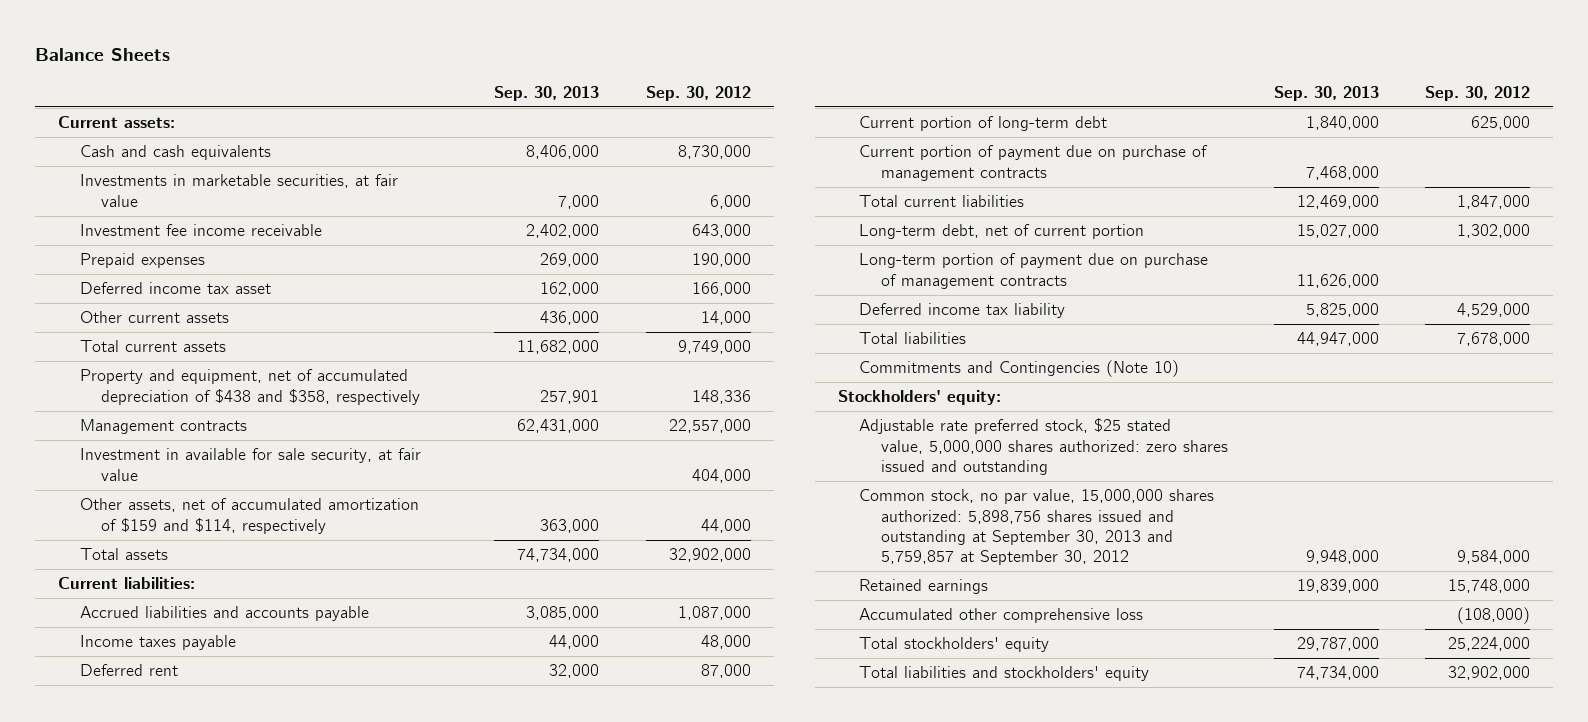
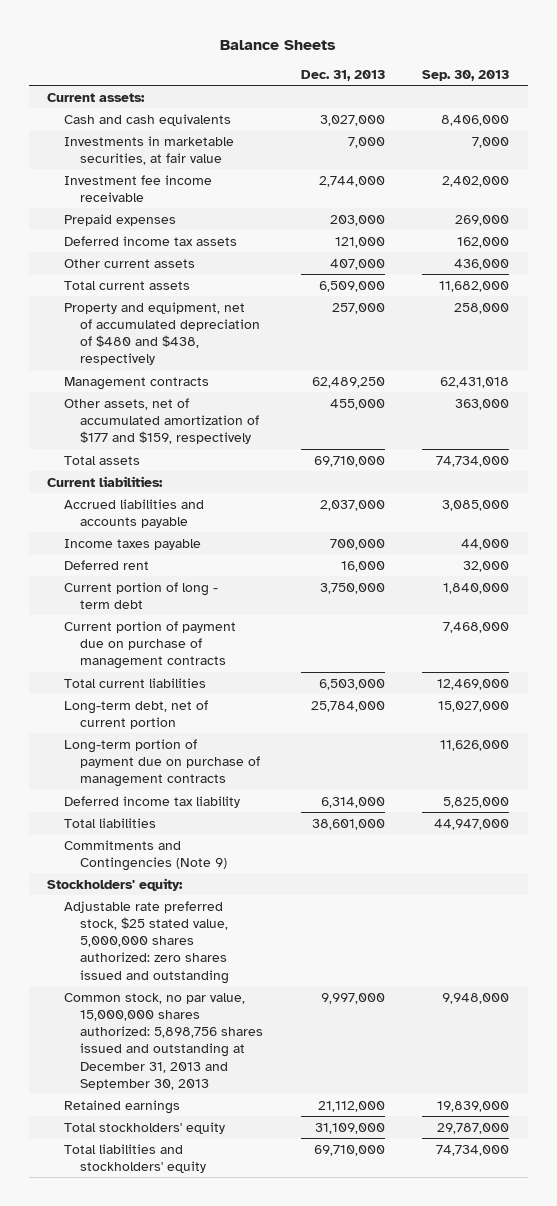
- | Sep. 30, 2013 | Sep. 30, 2012
+ | Dec. 31, 2013 | Sep. 30, 2013
- Deferred income tax asset | 162,000 | 166,000
+ Deferred income tax assets | 121,000 | 162,000
- Property and equipment, net of accumulated depreciation of $438 and $358, respectively | 257,901 | 148,336
- Management contracts | 62,431,000 | 22,557,000
- Investment in available for sale security, at fair value | | 404,000
- Other assets, net of accumulated amortization of $159 and $114, respectively | 363,000 | 44,000
+ Property and equipment, net of accumulated depreciation of $480 and $438, respectively | 257,000 | 258,000
+ Management contracts | 62,489,250 | 62,431,018
+ Other assets, net of accumulated amortization of $177 and $159, respectively | 455,000 | 363,000
- Current portion of long-term debt | 1,840,000 | 625,000
+ Current portion of long - term debt | 3,750,000 | 1,840,000
- Commitments and Contingencies (Note 10)
+ Commitments and Contingencies (Note 9)
- Common stock, no par value, 15,000,000 shares authorized: 5,898,756 shares issued and outstanding at September 30, 2013 and 5,759,857 at September 30, 2012 | 9,948,000 | 9,584,000
+ Common stock, no par value, 15,000,000 shares authorized: 5,898,756 shares issued and outstanding at December 31, 2013 and September 30, 2013 | 9,997,000 | 9,948,000
- Accumulated other comprehensive loss | | (108,000)

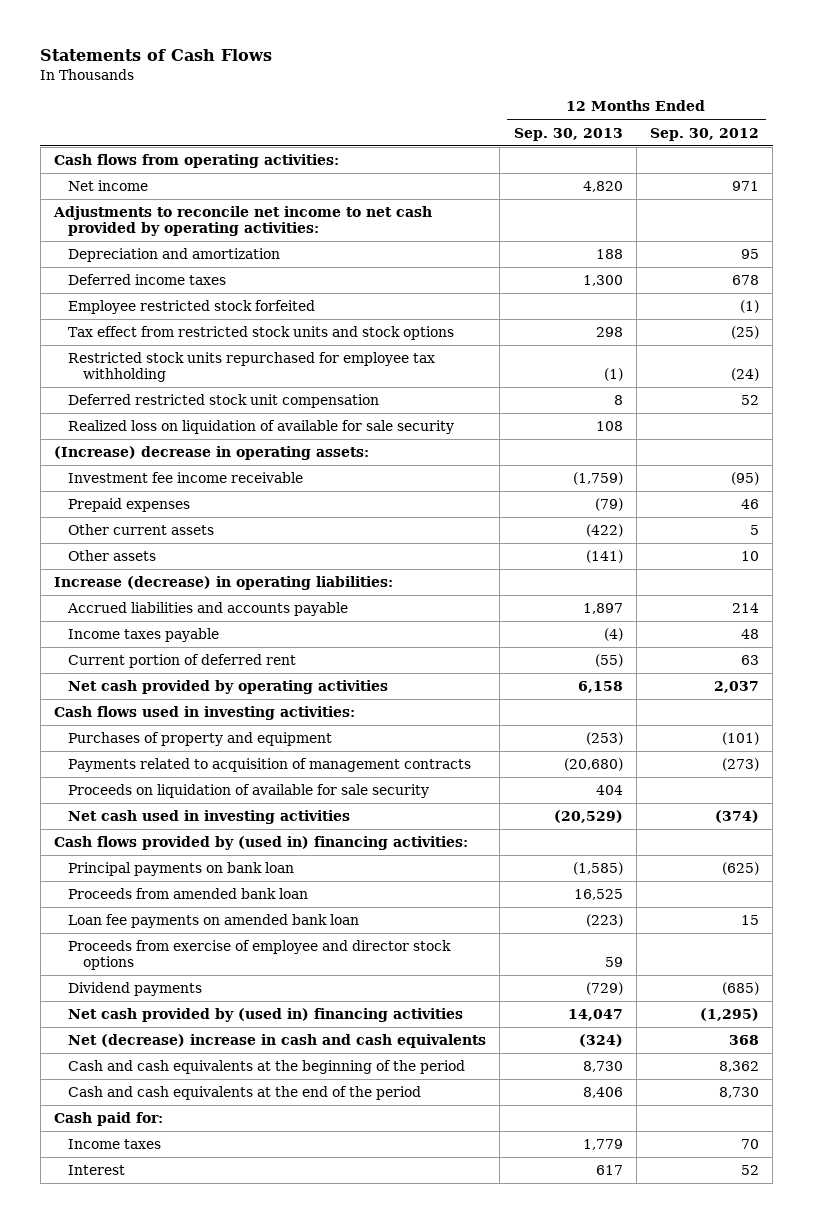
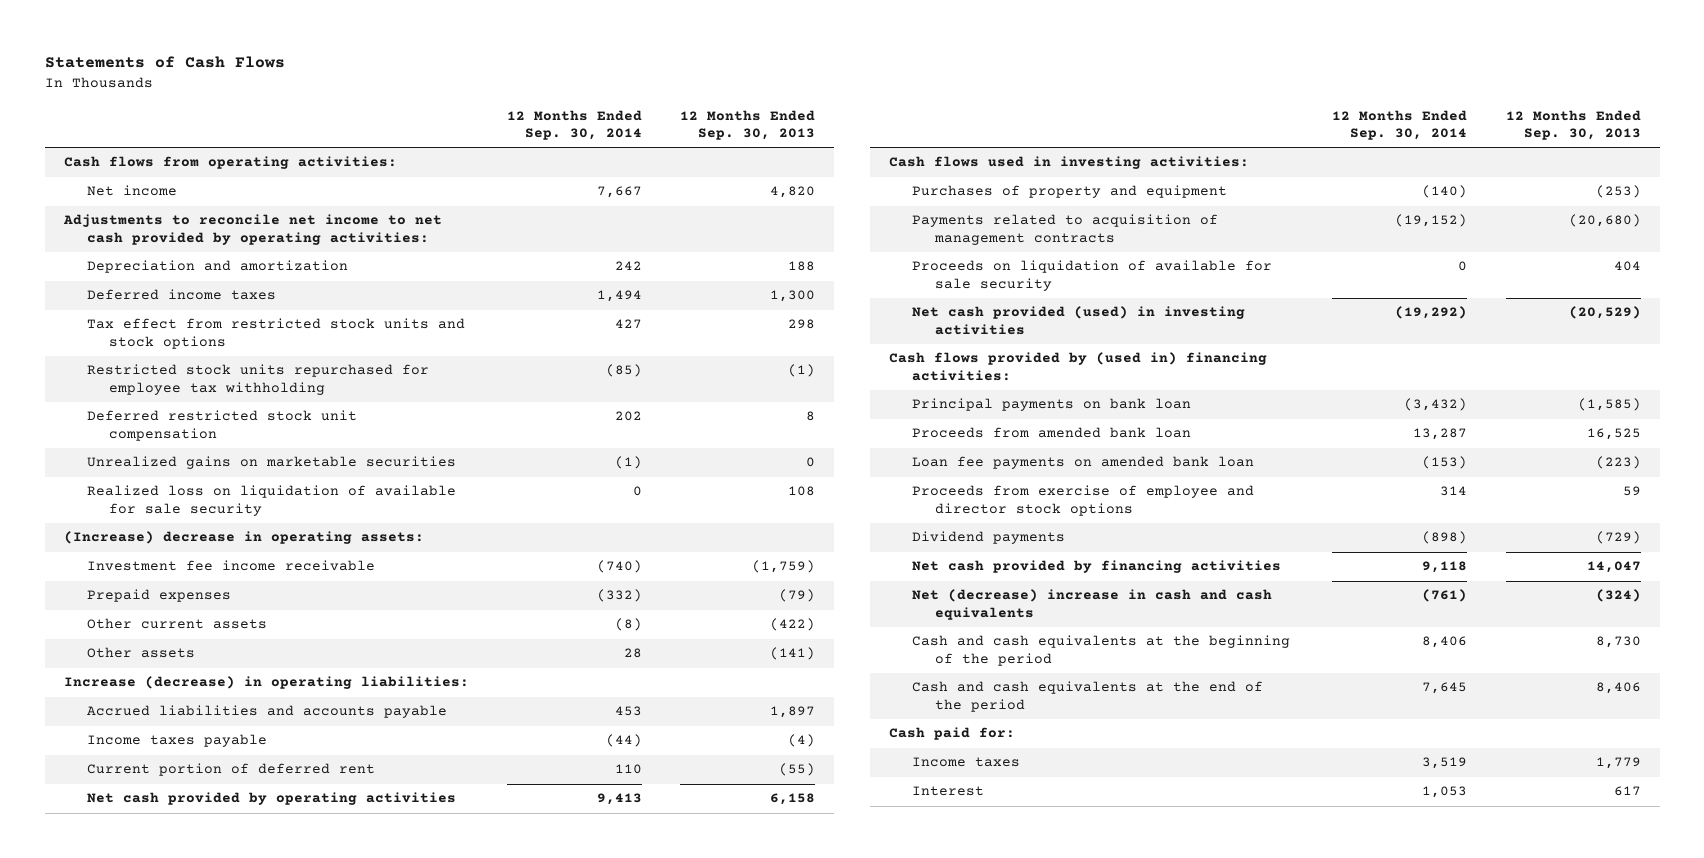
- | 12 Months Ended Sep. 30, 2013 | 12 Months Ended Sep. 30, 2012
+ | 12 Months Ended Sep. 30, 2014 | 12 Months Ended Sep. 30, 2013
- Employee restricted stock forfeited | | (1)
+ Unrealized gains on marketable securities | (1) | 0
- Net cash used in investing activities | (20,529) | (374)
+ Net cash provided (used) in investing activities | (19,292) | (20,529)
- Net cash provided by (used in) financing activities | 14,047 | (1,295)
+ Net cash provided by financing activities | 9,118 | 14,047

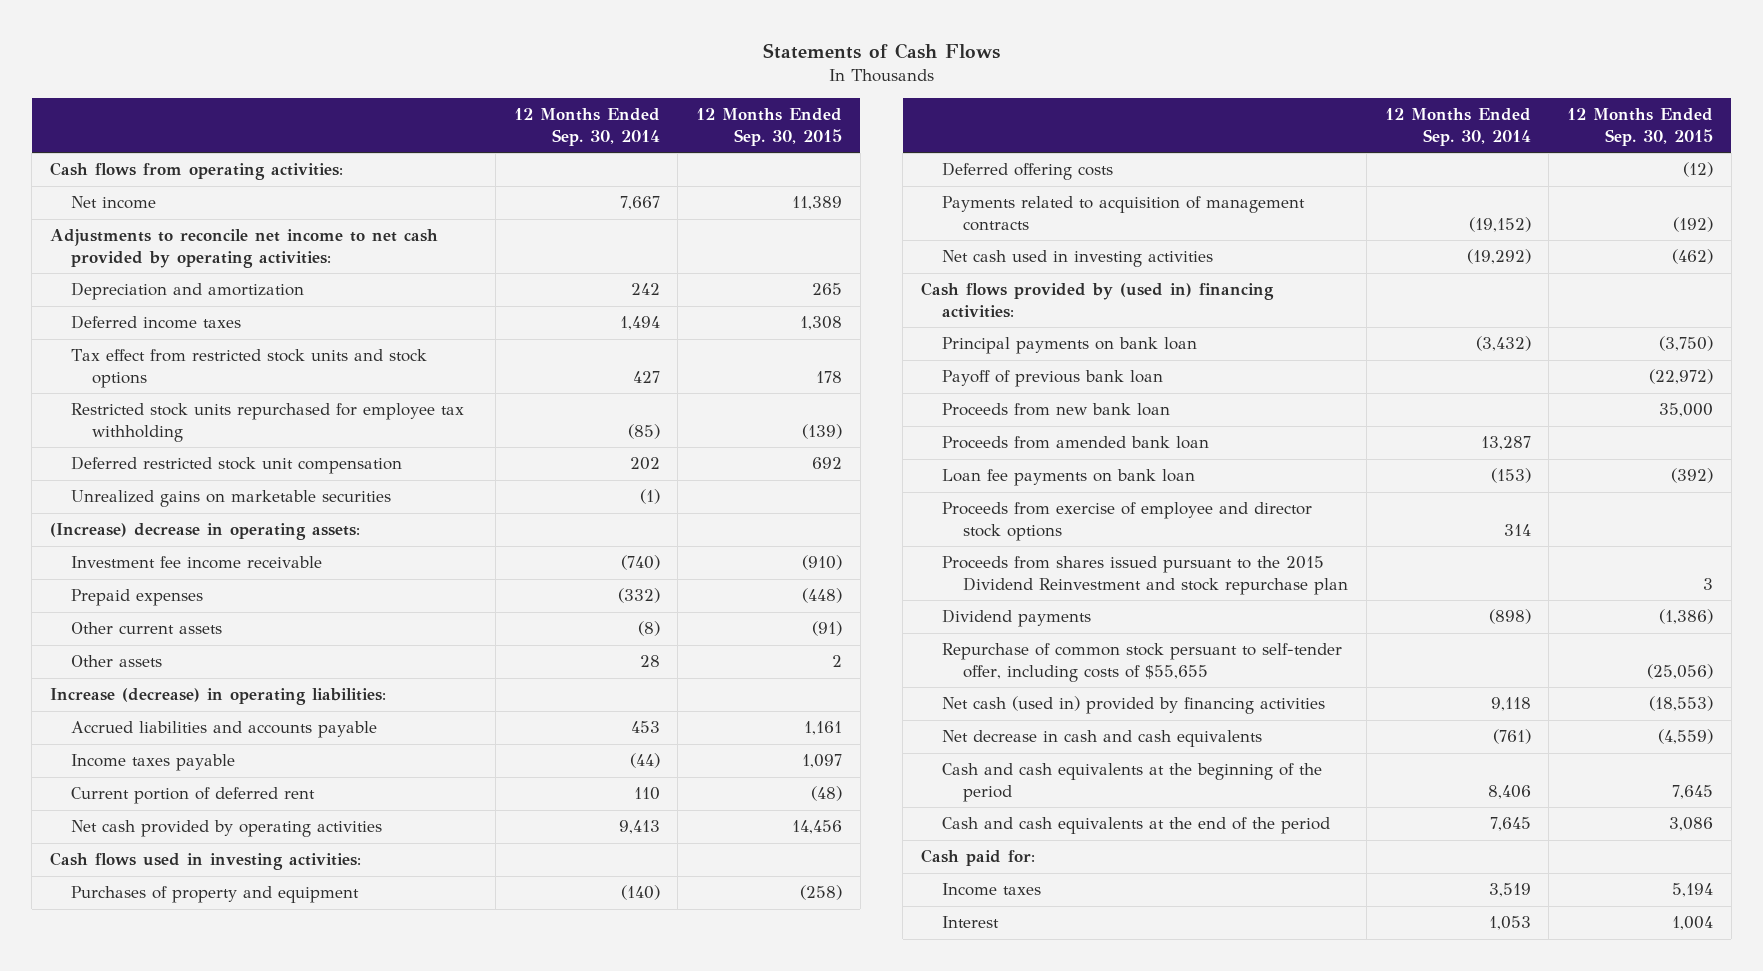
- | 12 Months Ended Sep. 30, 2014 | 12 Months Ended Sep. 30, 2013
+ | 12 Months Ended Sep. 30, 2014 | 12 Months Ended Sep. 30, 2015
- Realized loss on liquidation of available for sale security | 0 | 108
+ Deferred offering costs | | (12)
- Proceeds on liquidation of available for sale security | 0 | 404
- Net cash provided (used) in investing activities | (19,292) | (20,529)
+ Net cash used in investing activities | (19,292) | (462)
+ Payoff of previous bank loan | | (22,972)
+ Proceeds from new bank loan | | 35,000
- Loan fee payments on amended bank loan | (153) | (223)
+ Loan fee payments on bank loan | (153) | (392)
+ Proceeds from shares issued pursuant to the 2015 Dividend Reinvestment and stock repurchase plan | | 3
- Net cash provided by financing activities | 9,118 | 14,047
- Net (decrease) increase in cash and cash equivalents | (761) | (324)
+ Repurchase of common stock persuant to self-tender offer, including costs of $55,655 | | (25,056)
+ Net cash (used in) provided by financing activities | 9,118 | (18,553)
+ Net decrease in cash and cash equivalents | (761) | (4,559)

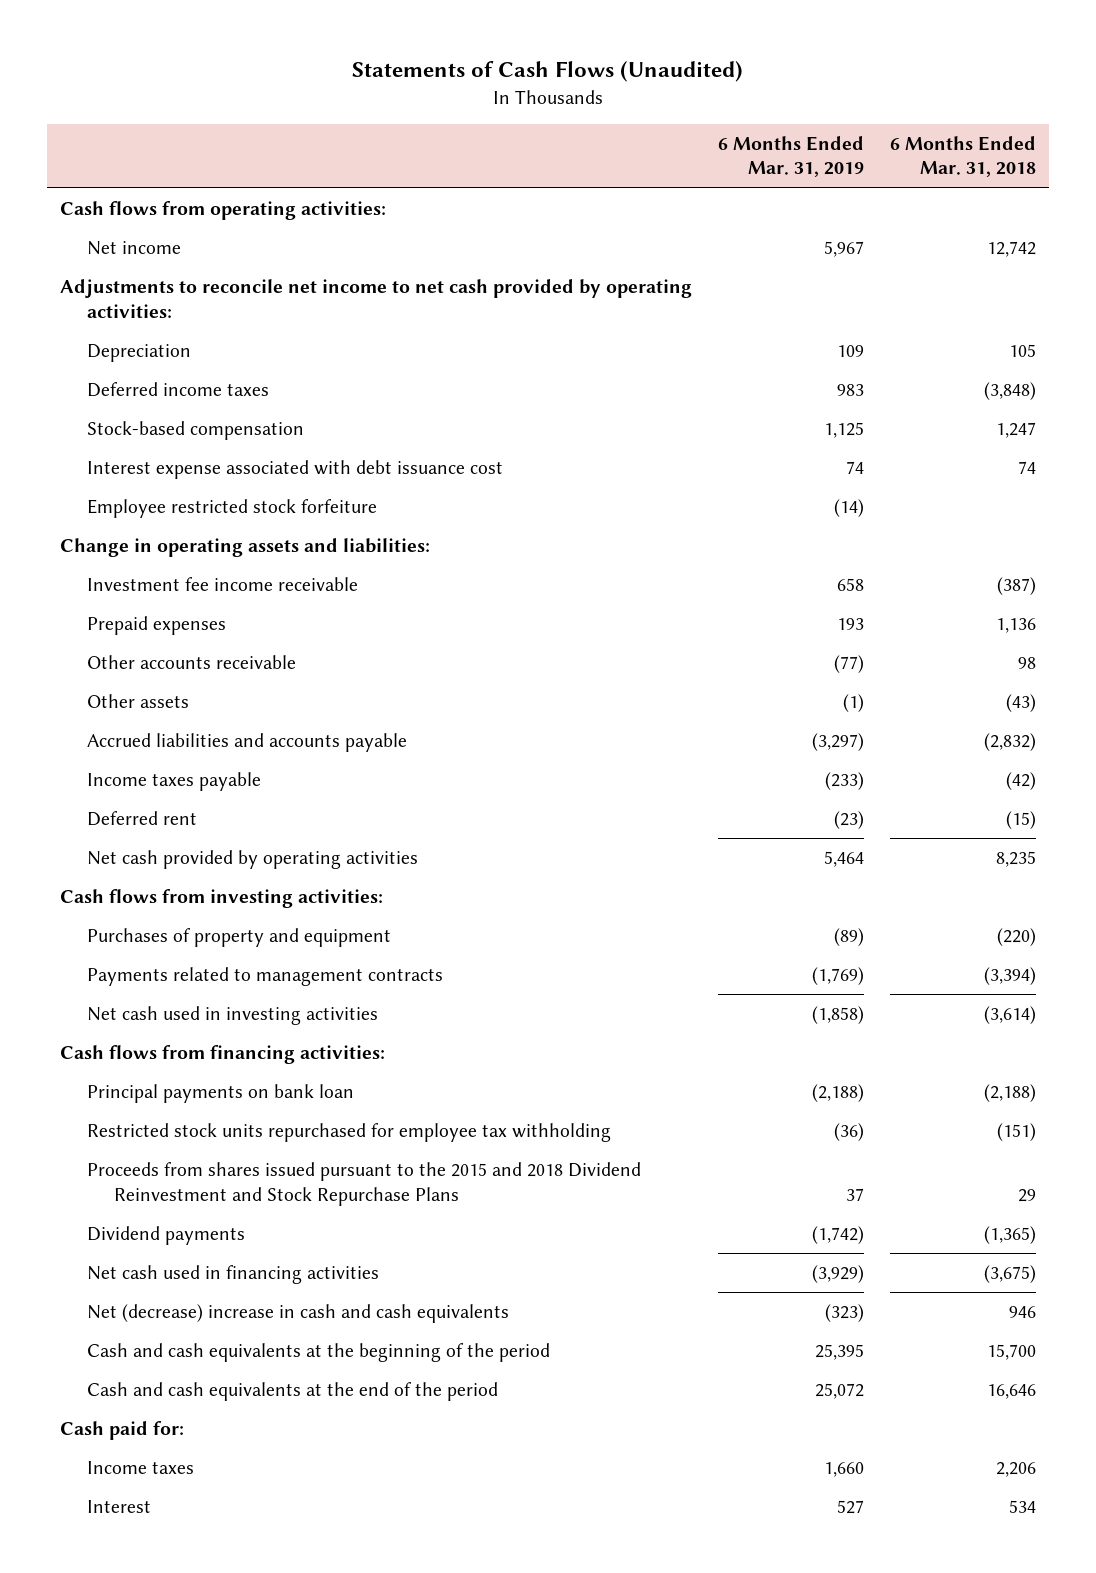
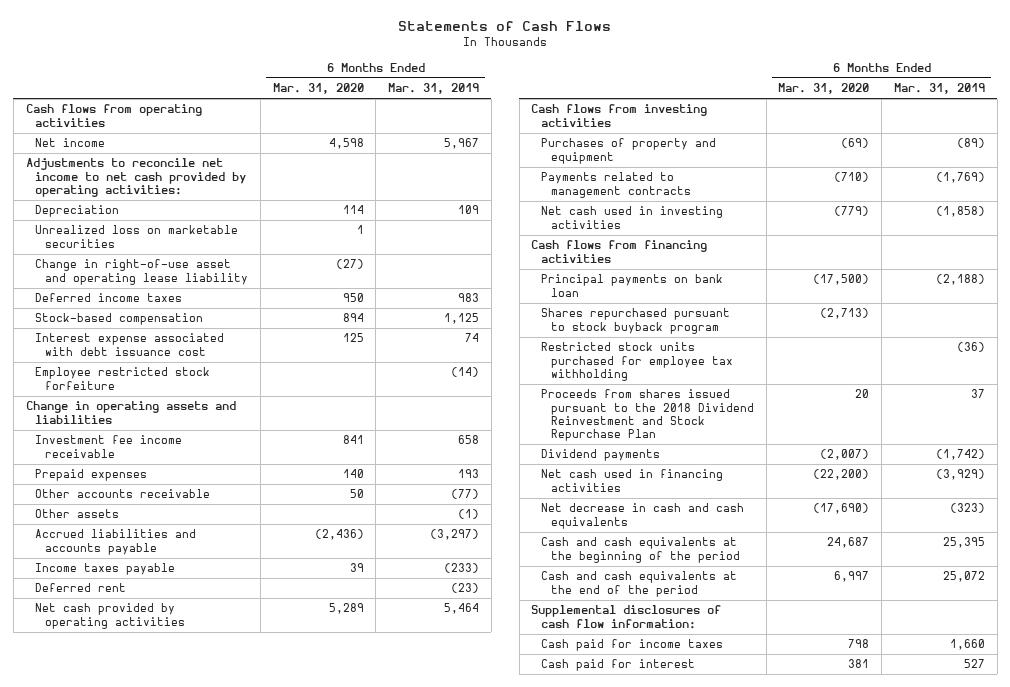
- Statements of Cash Flows (Unaudited)
+ Statements of Cash Flows
- | 6 Months Ended Mar. 31, 2019 | 6 Months Ended Mar. 31, 2018
+ | 6 Months Ended Mar. 31, 2020 | 6 Months Ended Mar. 31, 2019
- Cash flows from operating activities:
+ Cash flows from operating activities
+ Unrealized loss on marketable securities | 1 |
+ Change in right-of-use asset and operating lease liability | (27) |
- Change in operating assets and liabilities:
+ Change in operating assets and liabilities
- Cash flows from investing activities:
+ Cash flows from investing activities
- Cash flows from financing activities:
+ Cash flows from financing activities
- Restricted stock units repurchased for employee tax withholding | (36) | (151)
- Proceeds from shares issued pursuant to the 2015 and 2018 Dividend Reinvestment and Stock Repurchase Plans | 37 | 29
+ Shares repurchased pursuant to stock buyback program | (2,713) |
+ Restricted stock units purchased for employee tax withholding | | (36)
+ Proceeds from shares issued pursuant to the 2018 Dividend Reinvestment and Stock Repurchase Plan | 20 | 37
- Net (decrease) increase in cash and cash equivalents | (323) | 946
+ Net decrease in cash and cash equivalents | (17,690) | (323)
- Cash paid for:
- Income taxes | 1,660 | 2,206
- Interest | 527 | 534
+ Supplemental disclosures of cash flow information:
+ Cash paid for income taxes | 798 | 1,660
+ Cash paid for interest | 381 | 527

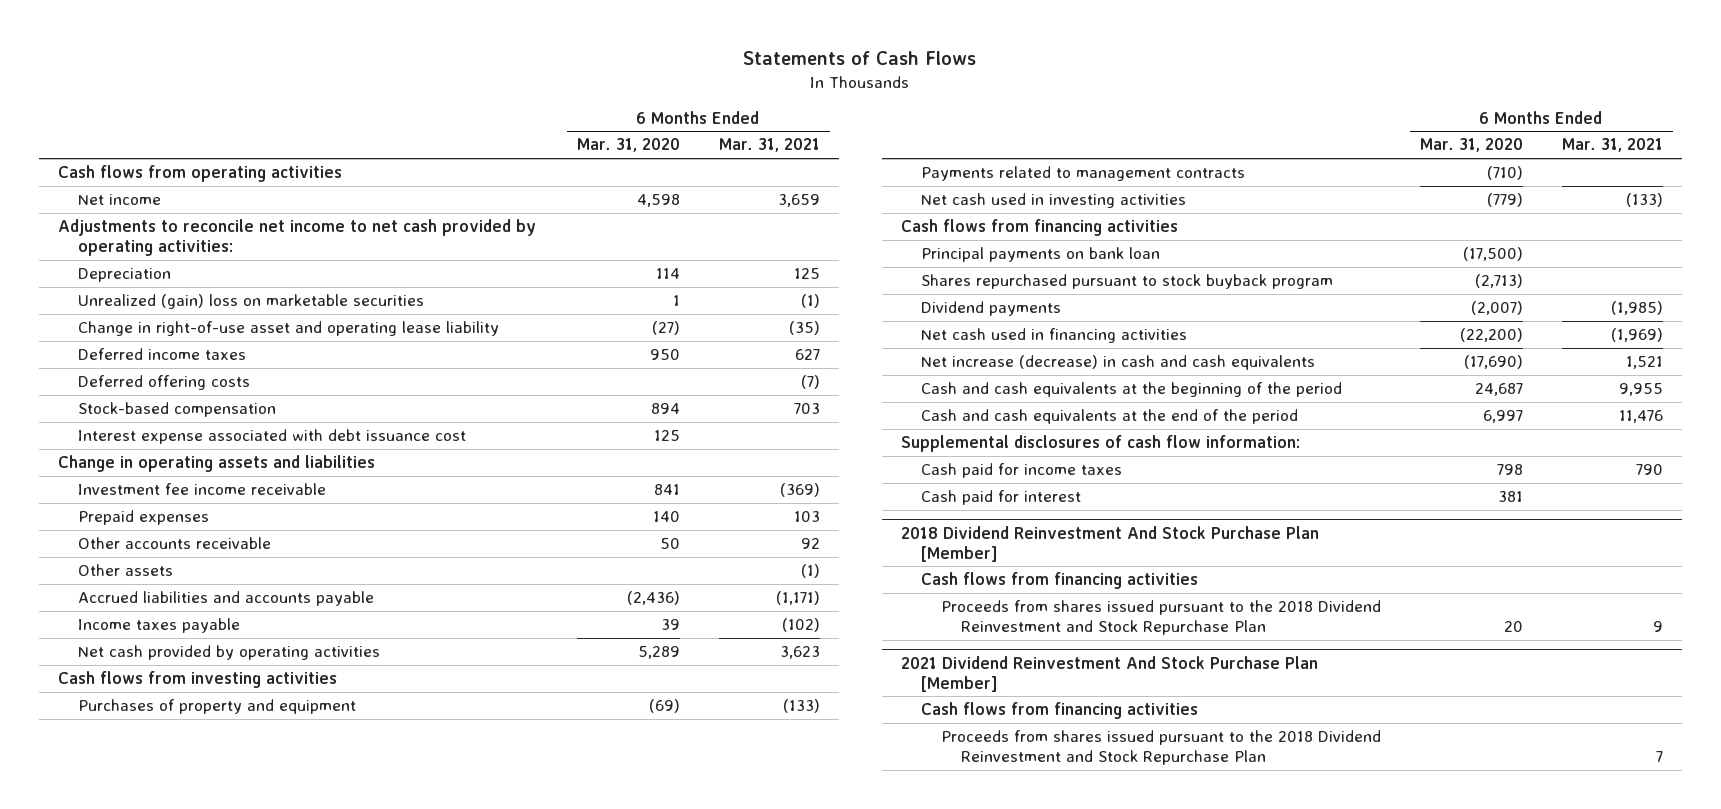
- | 6 Months Ended Mar. 31, 2020 | 6 Months Ended Mar. 31, 2019
+ | 6 Months Ended Mar. 31, 2020 | 6 Months Ended Mar. 31, 2021
- Unrealized loss on marketable securities | 1 |
+ Unrealized (gain) loss on marketable securities | 1 | (1)
+ Deferred offering costs | | (7)
- Employee restricted stock forfeiture | | (14)
- Deferred rent | | (23)
- Restricted stock units purchased for employee tax withholding | | (36)
- Proceeds from shares issued pursuant to the 2018 Dividend Reinvestment and Stock Repurchase Plan | 20 | 37
- Net decrease in cash and cash equivalents | (17,690) | (323)
+ Net increase (decrease) in cash and cash equivalents | (17,690) | 1,521
+ 2018 Dividend Reinvestment And Stock Purchase Plan [Member]
+ Cash flows from financing activities
+ Proceeds from shares issued pursuant to the 2018 Dividend Reinvestment and Stock Repurchase Plan | 20 | 9
+ 2021 Dividend Reinvestment And Stock Purchase Plan [Member]
+ Cash flows from financing activities
+ Proceeds from shares issued pursuant to the 2018 Dividend Reinvestment and Stock Repurchase Plan | | 7

